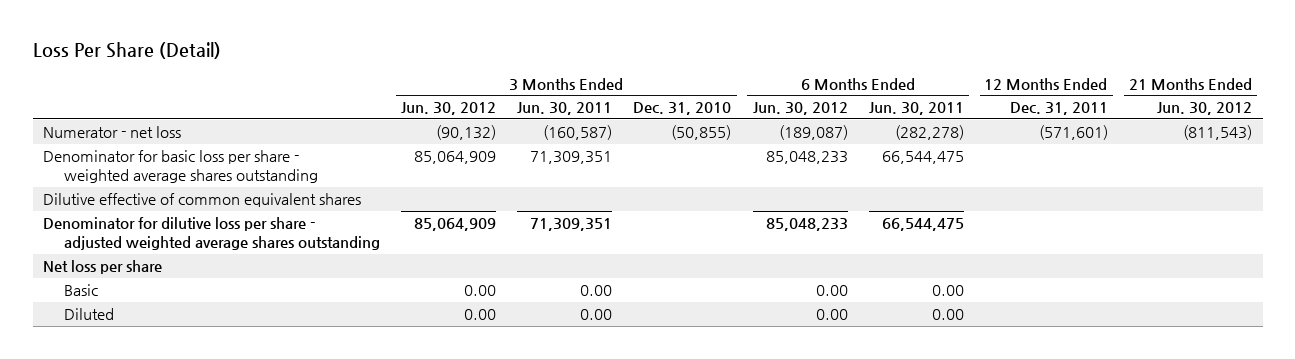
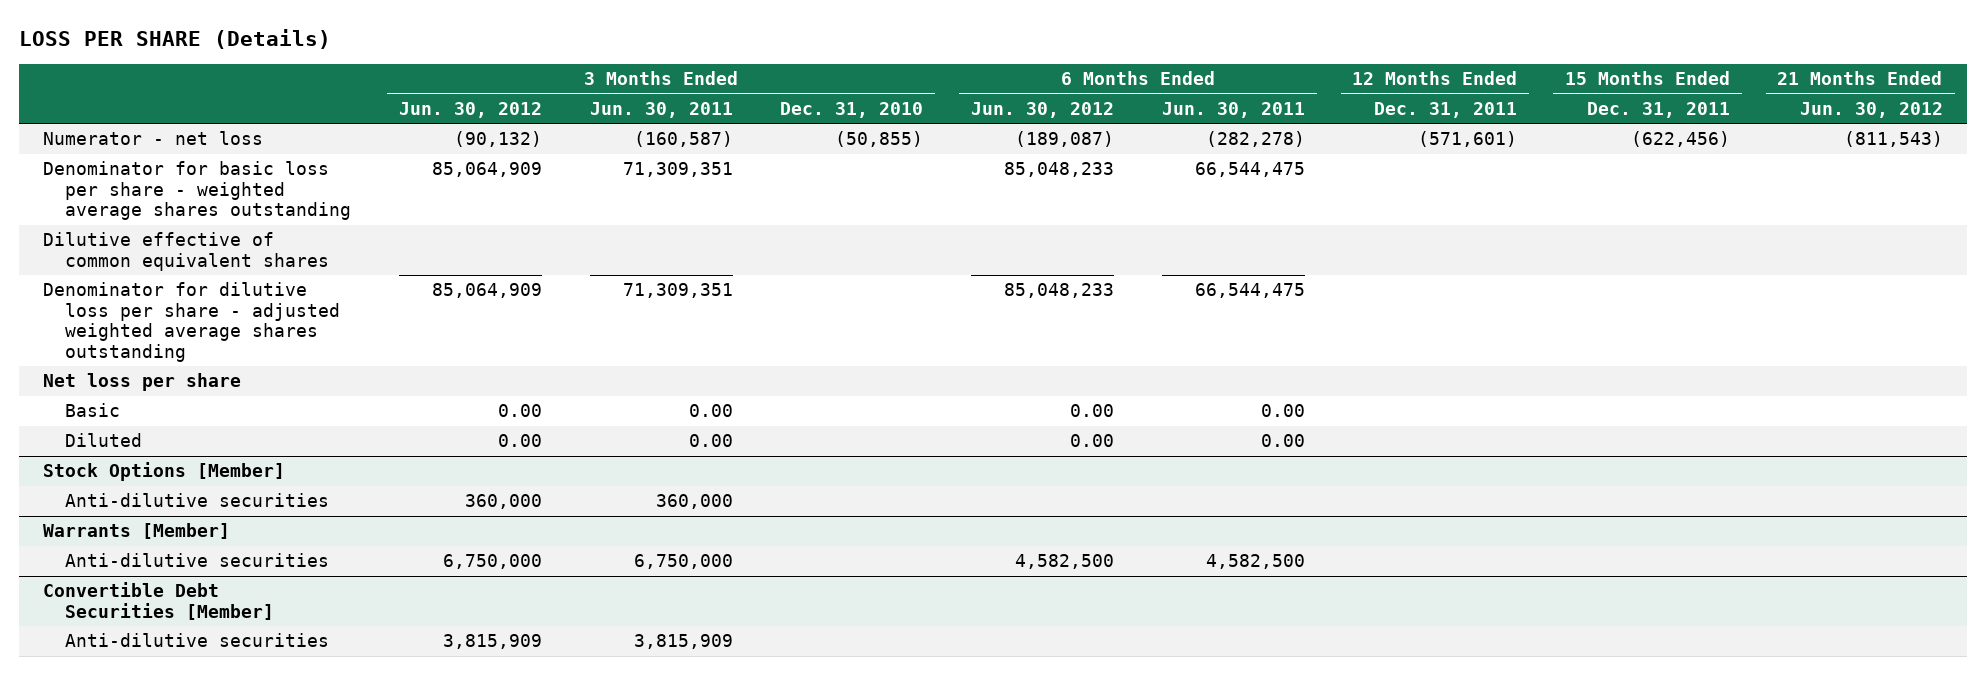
- Loss Per Share (Detail)
+ LOSS PER SHARE (Details)
- | 3 Months Ended Jun. 30, 2012 | 3 Months Ended Jun. 30, 2011 | 3 Months Ended Dec. 31, 2010 | 6 Months Ended Jun. 30, 2012 | 6 Months Ended Jun. 30, 2011 | 12 Months Ended Dec. 31, 2011 | 21 Months Ended Jun. 30, 2012
+ | 3 Months Ended Jun. 30, 2012 | 3 Months Ended Jun. 30, 2011 | 3 Months Ended Dec. 31, 2010 | 6 Months Ended Jun. 30, 2012 | 6 Months Ended Jun. 30, 2011 | 12 Months Ended Dec. 31, 2011 | 15 Months Ended Dec. 31, 2011 | 21 Months Ended Jun. 30, 2012
+ Stock Options [Member]
+ Anti-dilutive securities | 360,000 | 360,000 | | | | | |
+ Warrants [Member]
+ Anti-dilutive securities | 6,750,000 | 6,750,000 | | 4,582,500 | 4,582,500 | | |
+ Convertible Debt Securities [Member]
+ Anti-dilutive securities | 3,815,909 | 3,815,909 | | | | | |

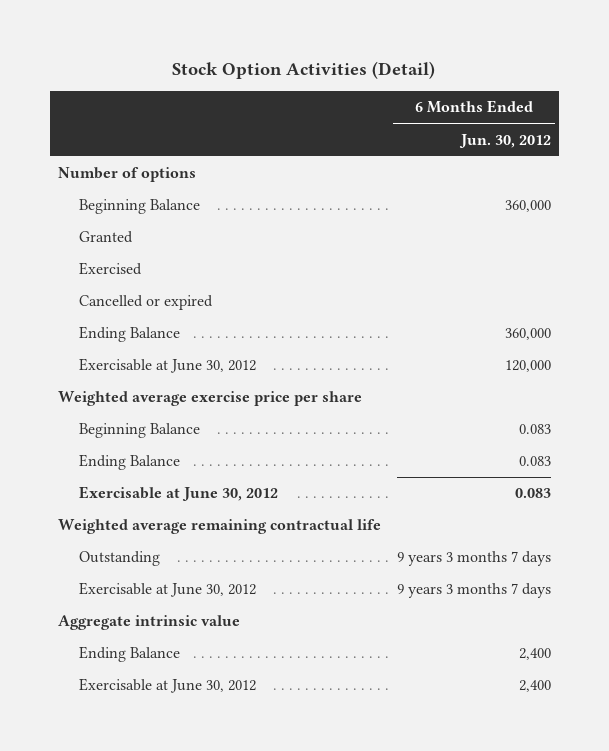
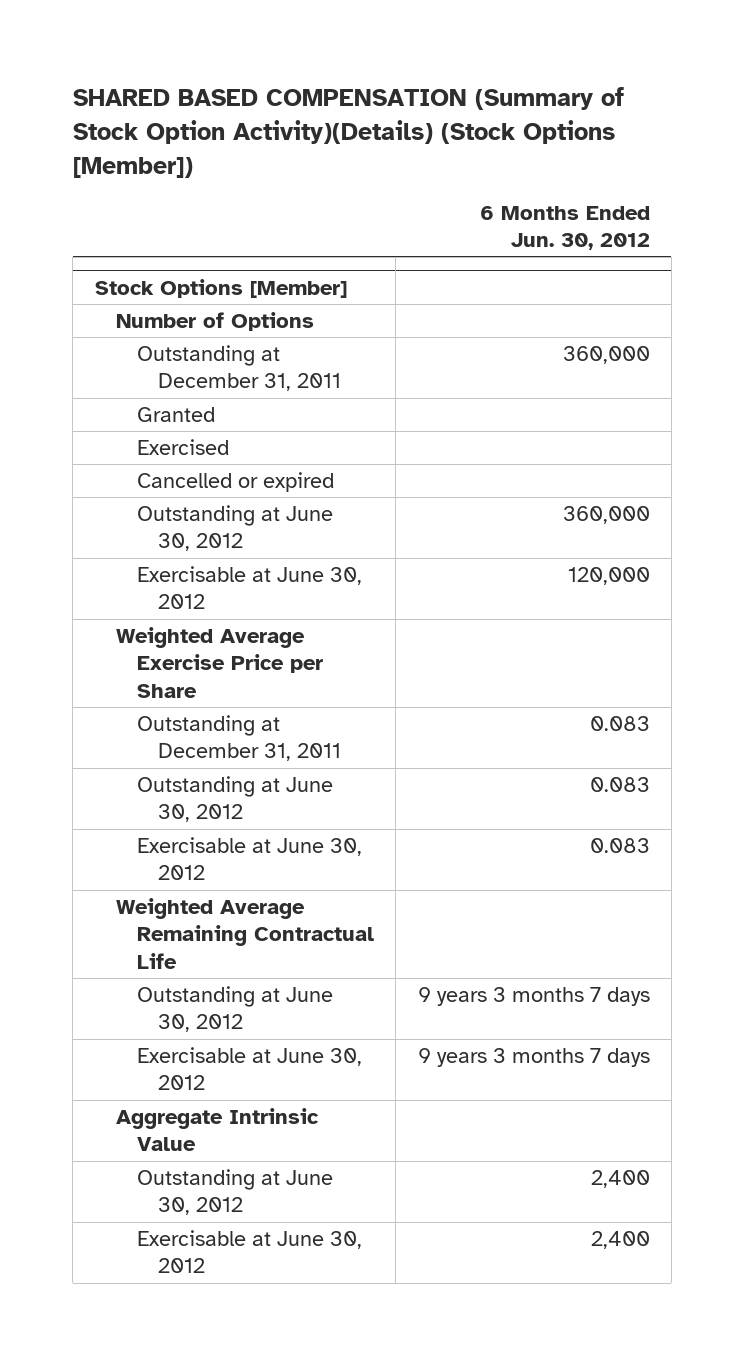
- Stock Option Activities (Detail)
+ SHARED BASED COMPENSATION (Summary of Stock Option Activity)(Details) (Stock Options [Member])
- Number of options
- Beginning Balance | 360,000
+ Stock Options [Member]
+ Number of Options
+ Outstanding at December 31, 2011 | 360,000
- Ending Balance | 360,000
+ Outstanding at June 30, 2012 | 360,000
- Weighted average exercise price per share
- Beginning Balance | 0.083
- Ending Balance | 0.083
+ Weighted Average Exercise Price per Share
+ Outstanding at December 31, 2011 | 0.083
+ Outstanding at June 30, 2012 | 0.083
- Weighted average remaining contractual life
- Outstanding | 9 years 3 months 7 days
+ Weighted Average Remaining Contractual Life
+ Outstanding at June 30, 2012 | 9 years 3 months 7 days
- Aggregate intrinsic value
- Ending Balance | 2,400
+ Aggregate Intrinsic Value
+ Outstanding at June 30, 2012 | 2,400

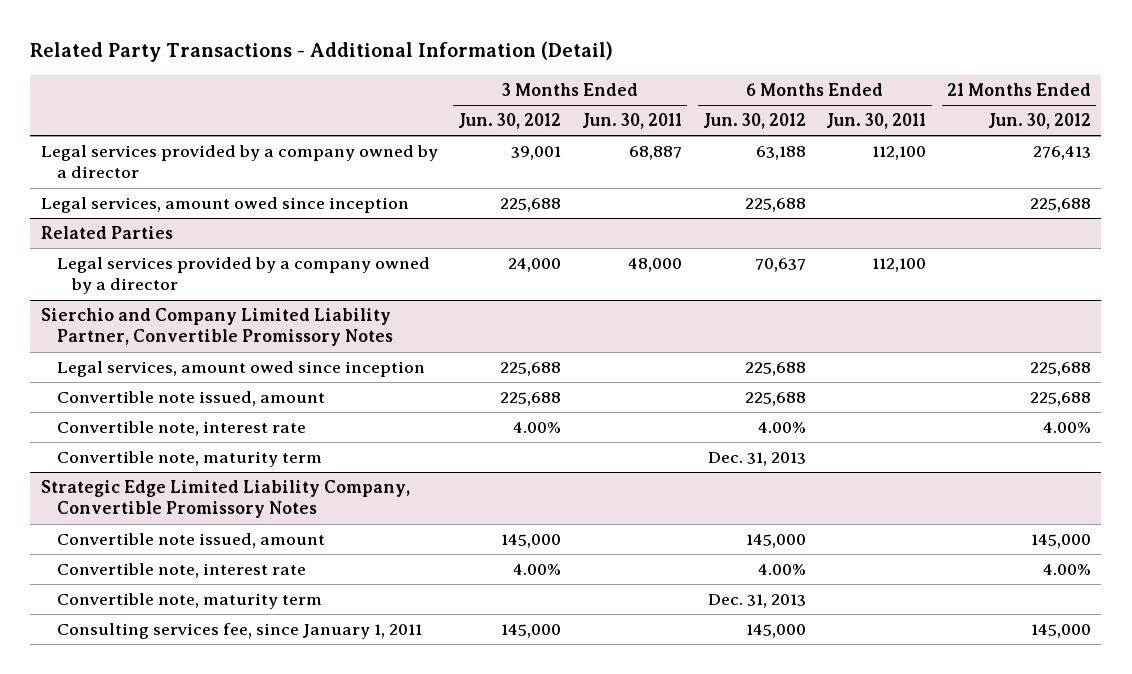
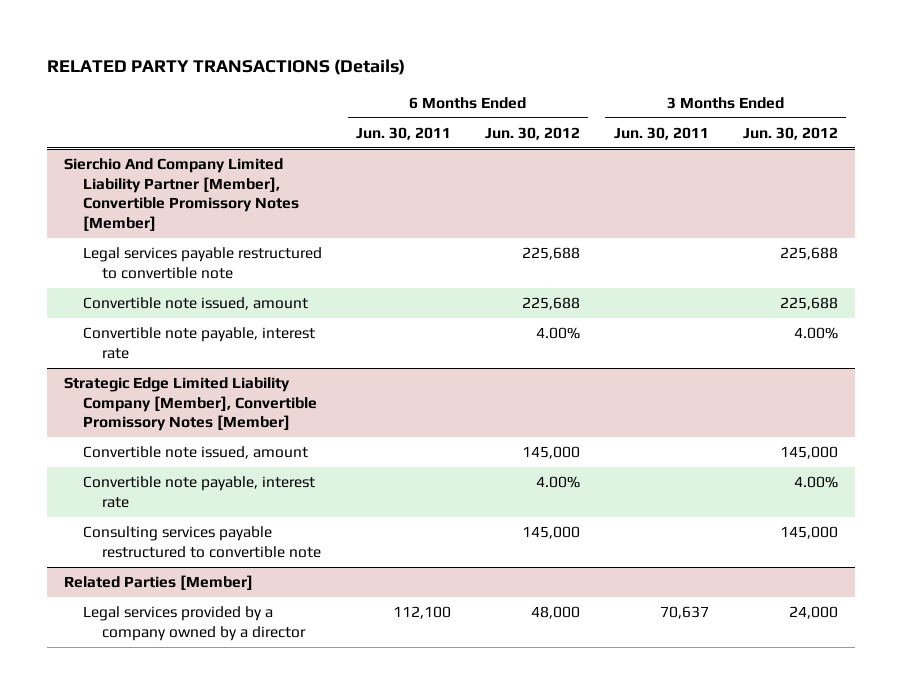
- Related Party Transactions - Additional Information (Detail)
+ RELATED PARTY TRANSACTIONS (Details)
- | 3 Months Ended Jun. 30, 2012 | 3 Months Ended Jun. 30, 2011 | 6 Months Ended Jun. 30, 2012 | 6 Months Ended Jun. 30, 2011 | 21 Months Ended Jun. 30, 2012
+ | 6 Months Ended Jun. 30, 2011 | 6 Months Ended Jun. 30, 2012 | 3 Months Ended Jun. 30, 2011 | 3 Months Ended Jun. 30, 2012
- Legal services provided by a company owned by a director | 39,001 | 68,887 | 63,188 | 112,100 | 276,413
- Legal services, amount owed since inception | 225,688 | | 225,688 | | 225,688
- Related Parties
- Legal services provided by a company owned by a director | 24,000 | 48,000 | 70,637 | 112,100 |
- Sierchio and Company Limited Liability Partner, Convertible Promissory Notes
- Legal services, amount owed since inception | 225,688 | | 225,688 | | 225,688
+ Sierchio And Company Limited Liability Partner [Member], Convertible Promissory Notes [Member]
+ Legal services payable restructured to convertible note | | 225,688 | | 225,688
- Convertible note, interest rate | 4.00% | | 4.00% | | 4.00%
- Convertible note, maturity term | | | Dec. 31, 2013 | |
- Strategic Edge Limited Liability Company, Convertible Promissory Notes
+ Convertible note payable, interest rate | | 4.00% | | 4.00%
+ Strategic Edge Limited Liability Company [Member], Convertible Promissory Notes [Member]
- Convertible note, interest rate | 4.00% | | 4.00% | | 4.00%
- Convertible note, maturity term | | | Dec. 31, 2013 | |
- Consulting services fee, since January 1, 2011 | 145,000 | | 145,000 | | 145,000
+ Convertible note payable, interest rate | | 4.00% | | 4.00%
+ Consulting services payable restructured to convertible note | | 145,000 | | 145,000
+ Related Parties [Member]
+ Legal services provided by a company owned by a director | 112,100 | 48,000 | 70,637 | 24,000

